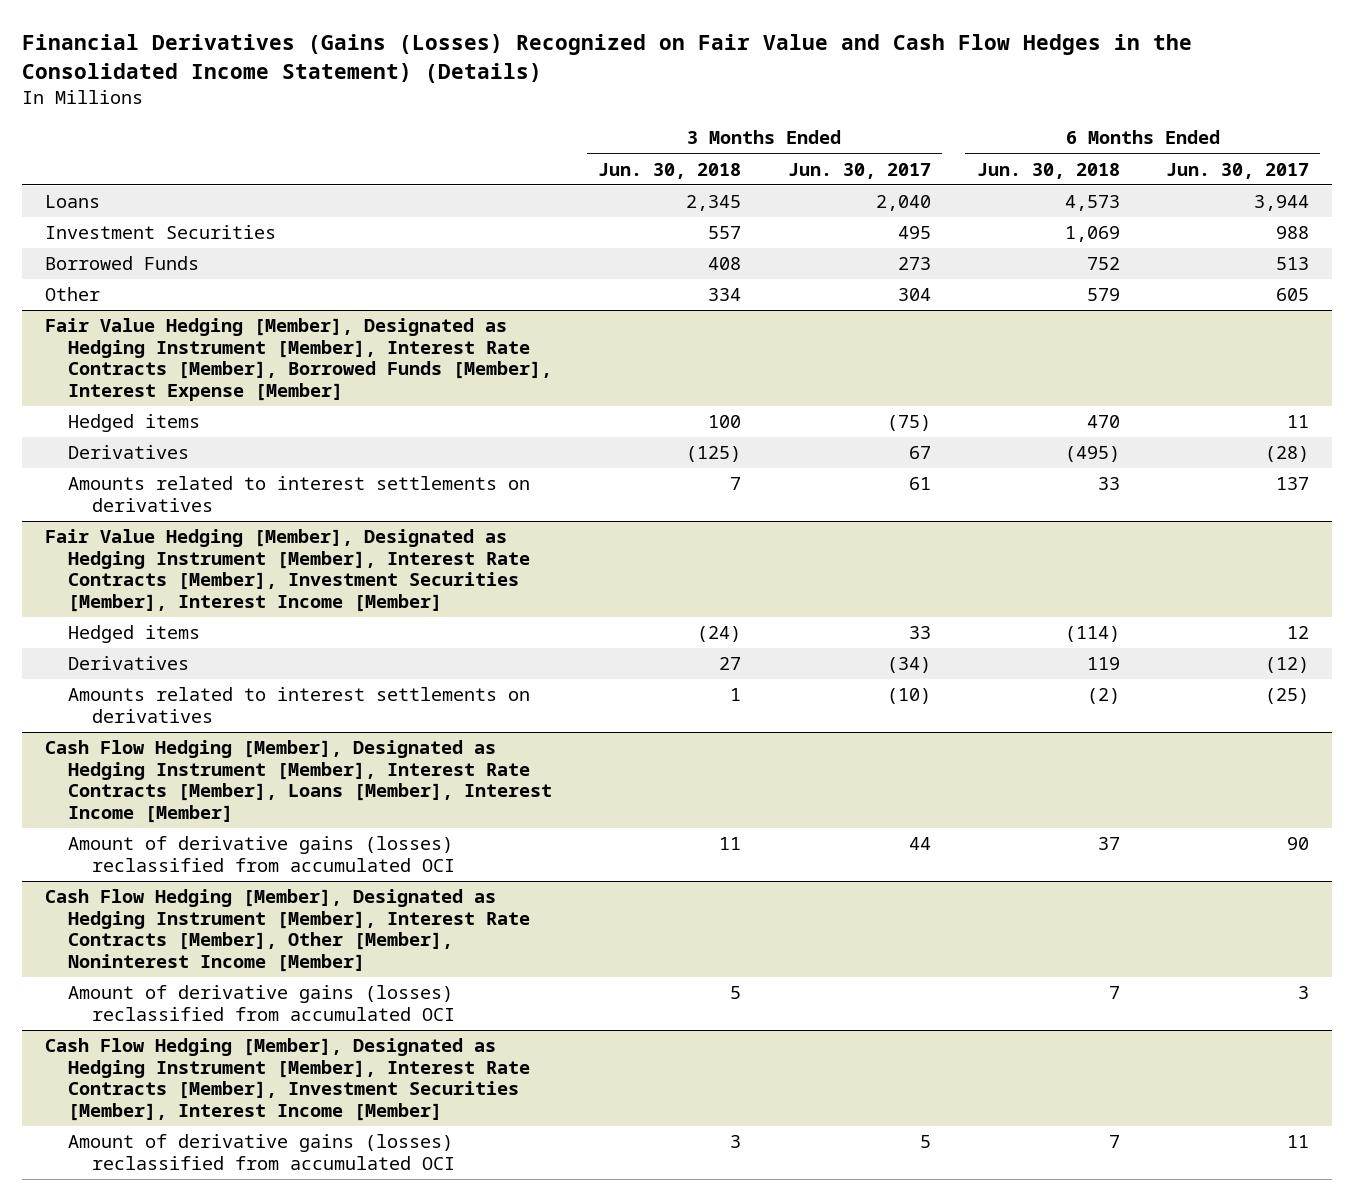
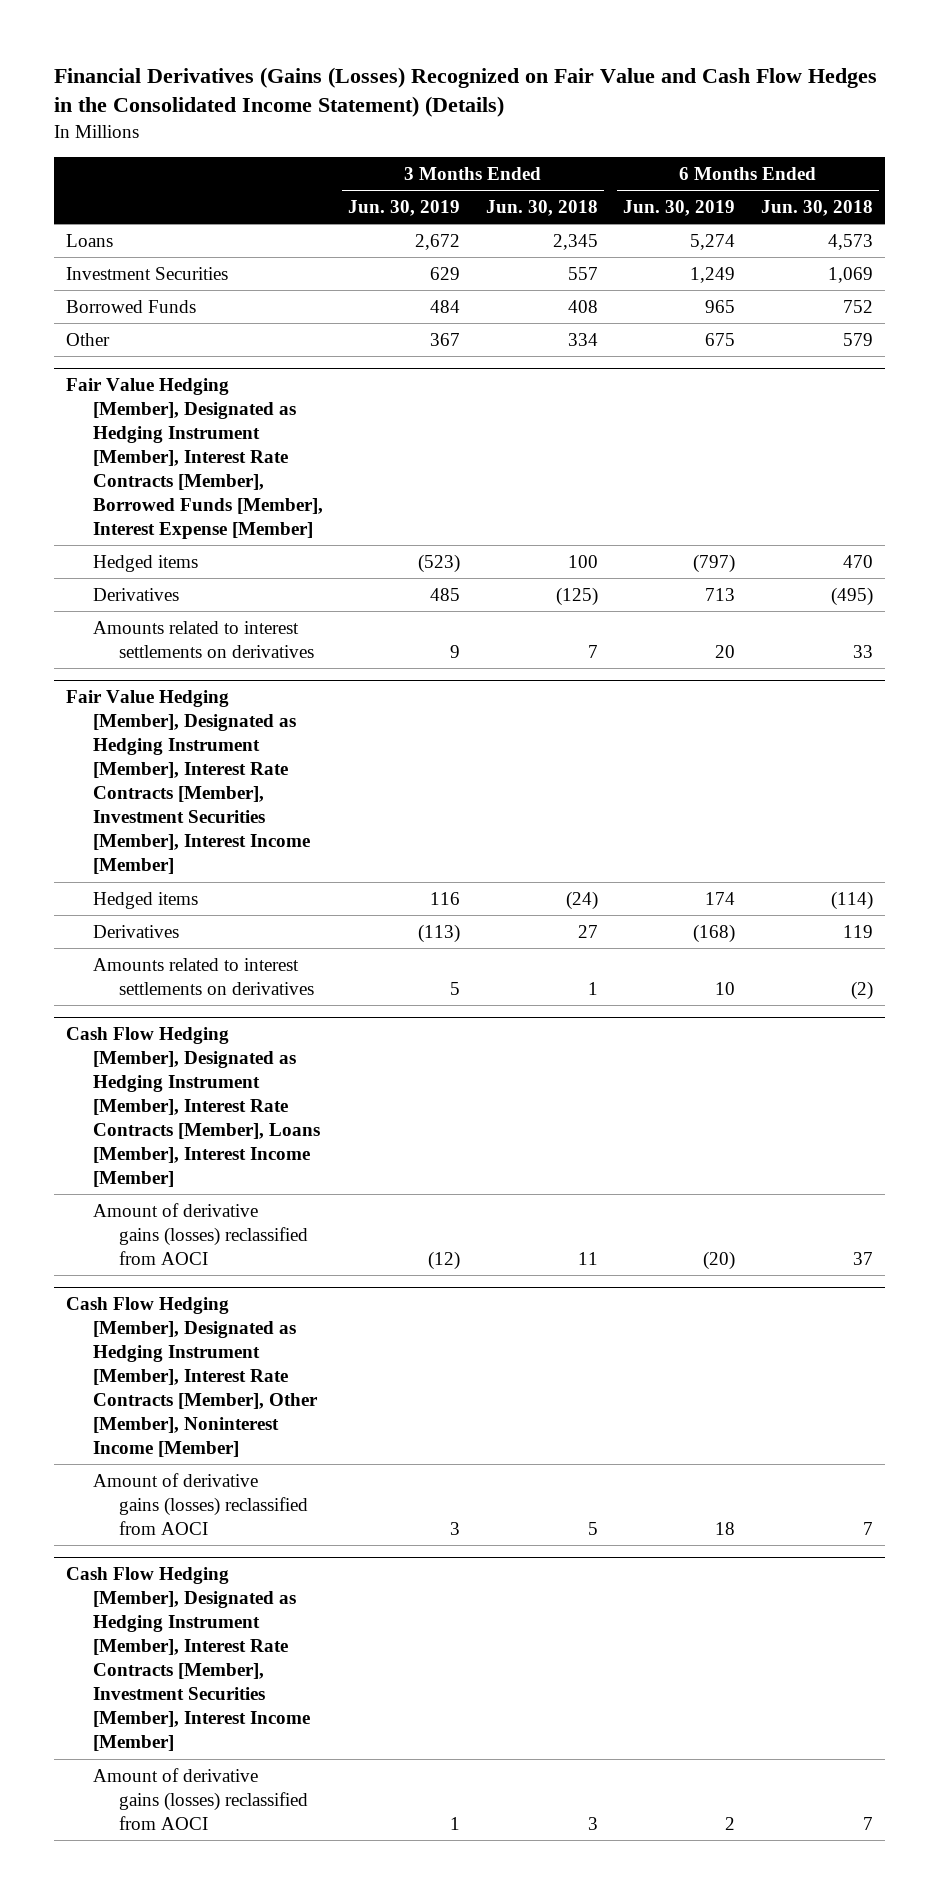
- | 3 Months Ended Jun. 30, 2018 | 3 Months Ended Jun. 30, 2017 | 6 Months Ended Jun. 30, 2018 | 6 Months Ended Jun. 30, 2017
+ | 3 Months Ended Jun. 30, 2019 | 3 Months Ended Jun. 30, 2018 | 6 Months Ended Jun. 30, 2019 | 6 Months Ended Jun. 30, 2018
@ Cash Flow Hedging [Member], Designated as Hedging Instrument [Member], Interest Rate Contracts [Member], Loans [Member], Interest Income [Member]
- Amount of derivative gains (losses) reclassified from accumulated OCI | 11 | 44 | 37 | 90
+ Amount of derivative gains (losses) reclassified from AOCI | (12) | 11 | (20) | 37
@ Cash Flow Hedging [Member], Designated as Hedging Instrument [Member], Interest Rate Contracts [Member], Other [Member], Noninterest Income [Member]
- Amount of derivative gains (losses) reclassified from accumulated OCI | 5 | | 7 | 3
+ Amount of derivative gains (losses) reclassified from AOCI | 3 | 5 | 18 | 7
@ Cash Flow Hedging [Member], Designated as Hedging Instrument [Member], Interest Rate Contracts [Member], Investment Securities [Member], Interest Income [Member]
- Amount of derivative gains (losses) reclassified from accumulated OCI | 3 | 5 | 7 | 11
+ Amount of derivative gains (losses) reclassified from AOCI | 1 | 3 | 2 | 7

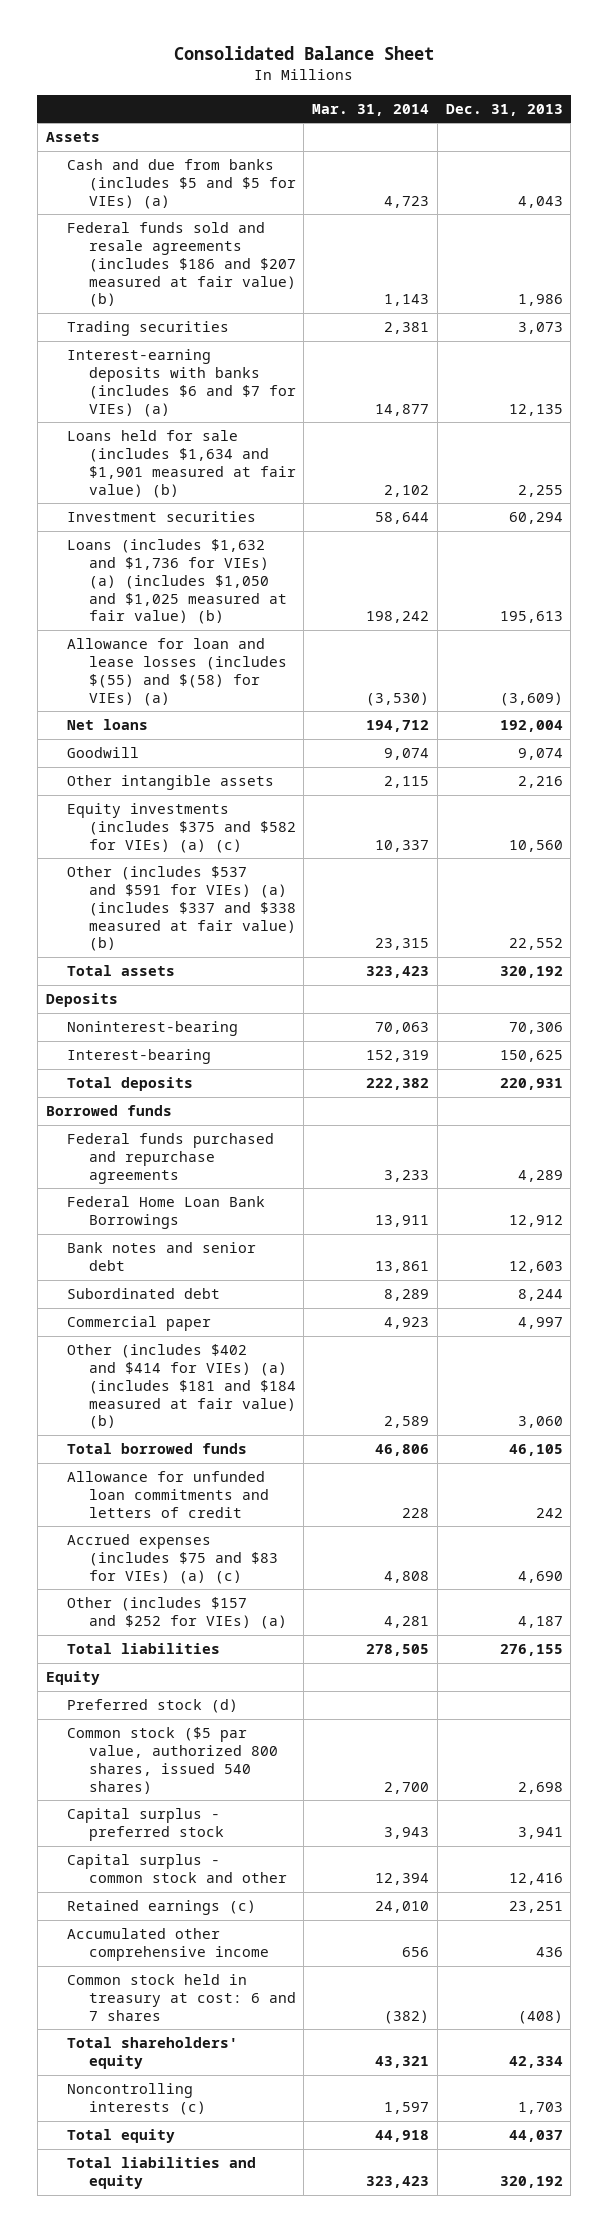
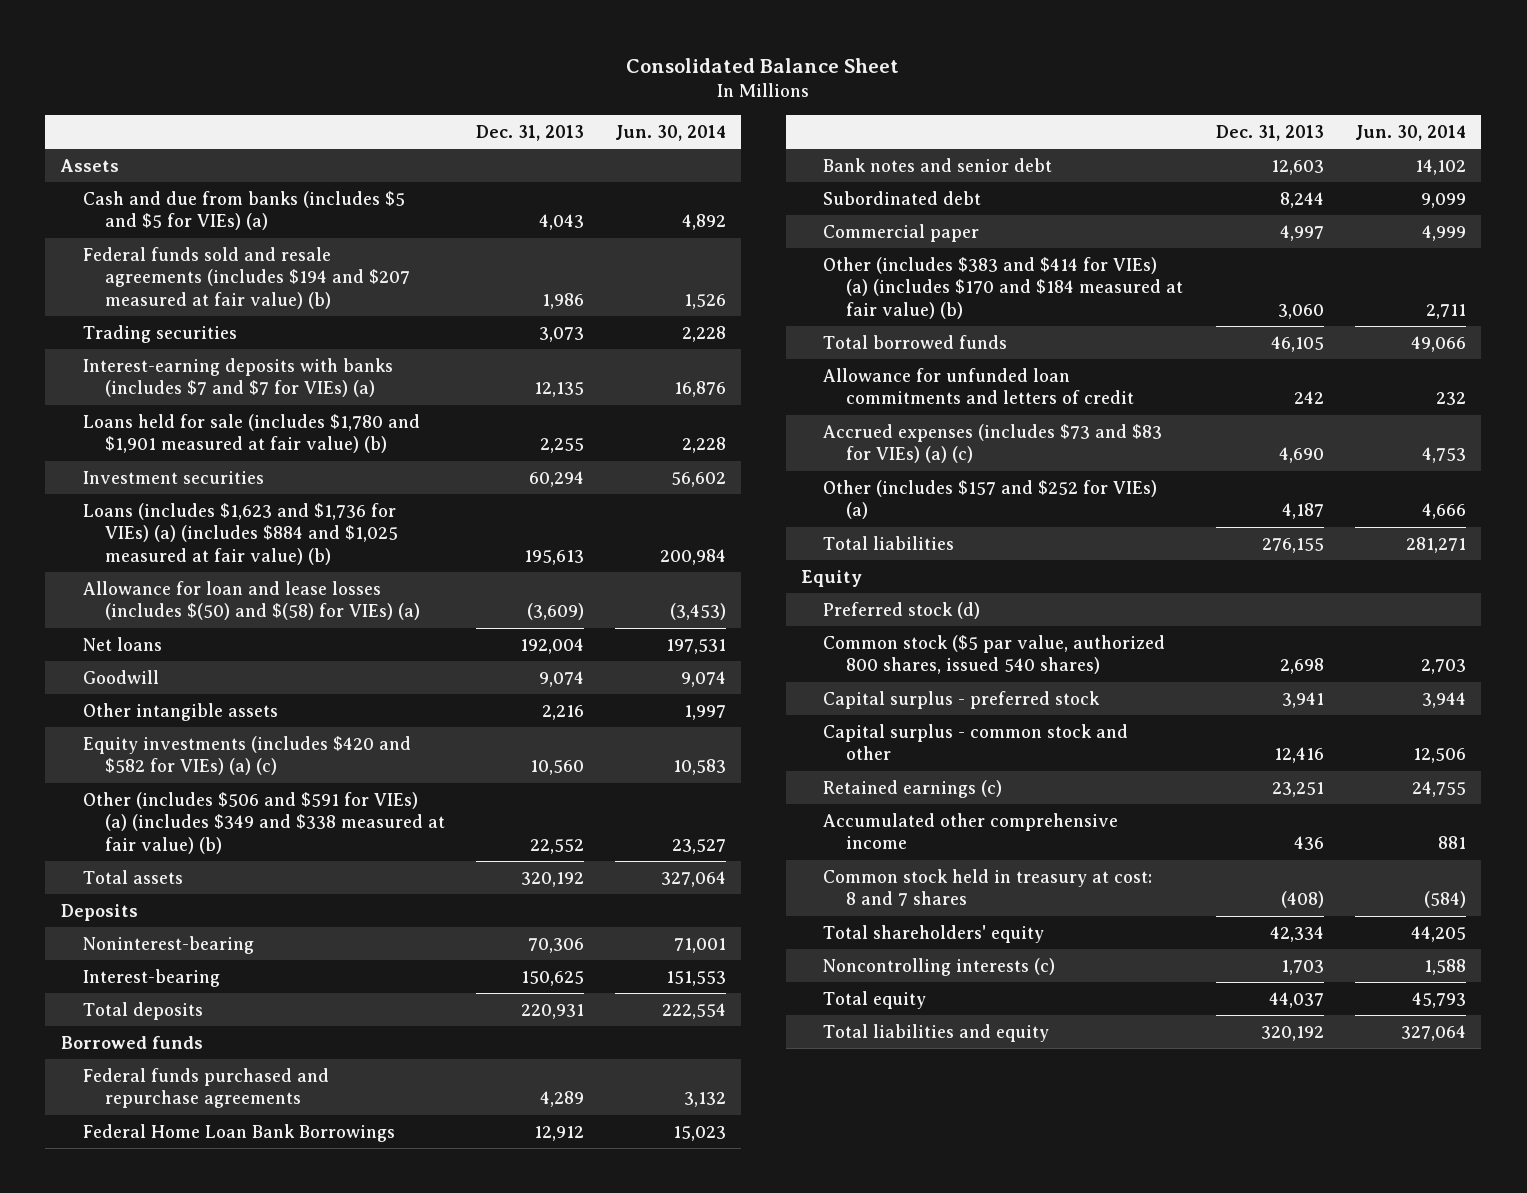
- | Mar. 31, 2014 | Dec. 31, 2013
+ | Dec. 31, 2013 | Jun. 30, 2014
- Federal funds sold and resale agreements (includes $186 and $207 measured at fair value) (b) | 1,143 | 1,986
+ Federal funds sold and resale agreements (includes $194 and $207 measured at fair value) (b) | 1,986 | 1,526
- Interest-earning deposits with banks (includes $6 and $7 for VIEs) (a) | 14,877 | 12,135
- Loans held for sale (includes $1,634 and $1,901 measured at fair value) (b) | 2,102 | 2,255
+ Interest-earning deposits with banks (includes $7 and $7 for VIEs) (a) | 12,135 | 16,876
+ Loans held for sale (includes $1,780 and $1,901 measured at fair value) (b) | 2,255 | 2,228
- Loans (includes $1,632 and $1,736 for VIEs) (a) (includes $1,050 and $1,025 measured at fair value) (b) | 198,242 | 195,613
- Allowance for loan and lease losses (includes $(55) and $(58) for VIEs) (a) | (3,530) | (3,609)
+ Loans (includes $1,623 and $1,736 for VIEs) (a) (includes $884 and $1,025 measured at fair value) (b) | 195,613 | 200,984
+ Allowance for loan and lease losses (includes $(50) and $(58) for VIEs) (a) | (3,609) | (3,453)
- Equity investments (includes $375 and $582 for VIEs) (a) (c) | 10,337 | 10,560
- Other (includes $537 and $591 for VIEs) (a) (includes $337 and $338 measured at fair value) (b) | 23,315 | 22,552
+ Equity investments (includes $420 and $582 for VIEs) (a) (c) | 10,560 | 10,583
+ Other (includes $506 and $591 for VIEs) (a) (includes $349 and $338 measured at fair value) (b) | 22,552 | 23,527
- Other (includes $402 and $414 for VIEs) (a) (includes $181 and $184 measured at fair value) (b) | 2,589 | 3,060
+ Other (includes $383 and $414 for VIEs) (a) (includes $170 and $184 measured at fair value) (b) | 3,060 | 2,711
- Accrued expenses (includes $75 and $83 for VIEs) (a) (c) | 4,808 | 4,690
+ Accrued expenses (includes $73 and $83 for VIEs) (a) (c) | 4,690 | 4,753
- Common stock held in treasury at cost: 6 and 7 shares | (382) | (408)
+ Common stock held in treasury at cost: 8 and 7 shares | (408) | (584)

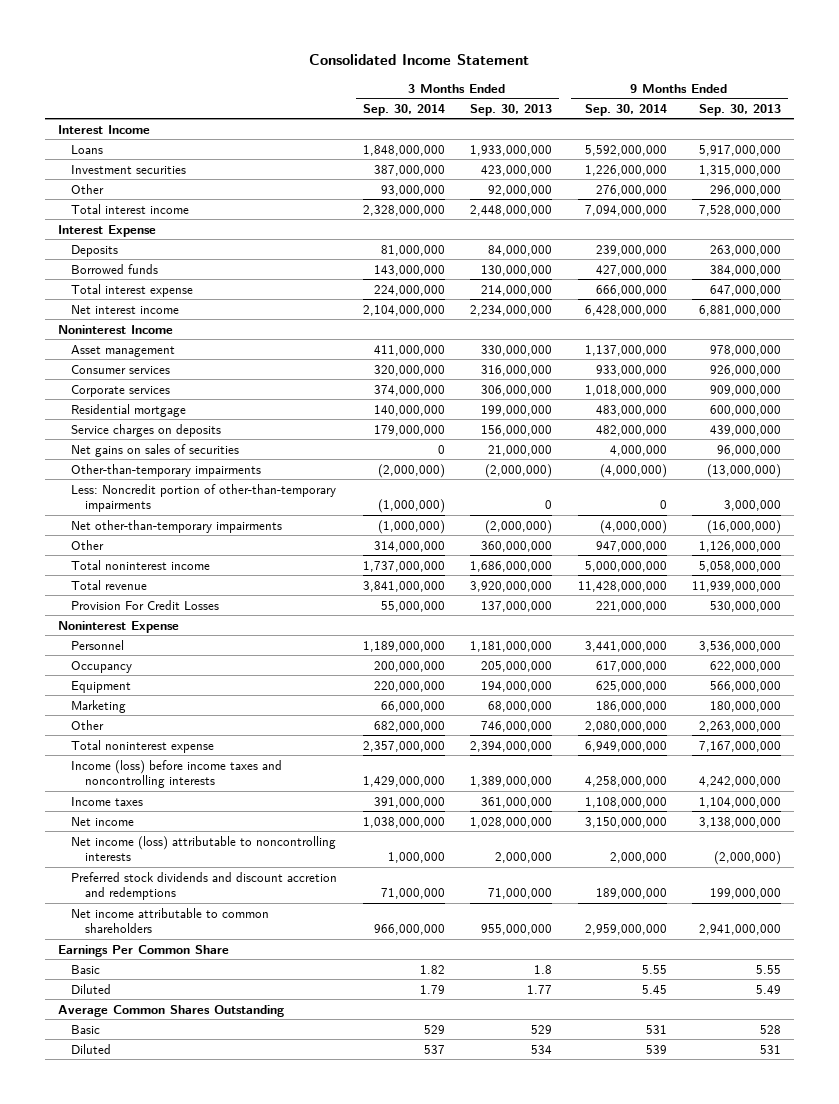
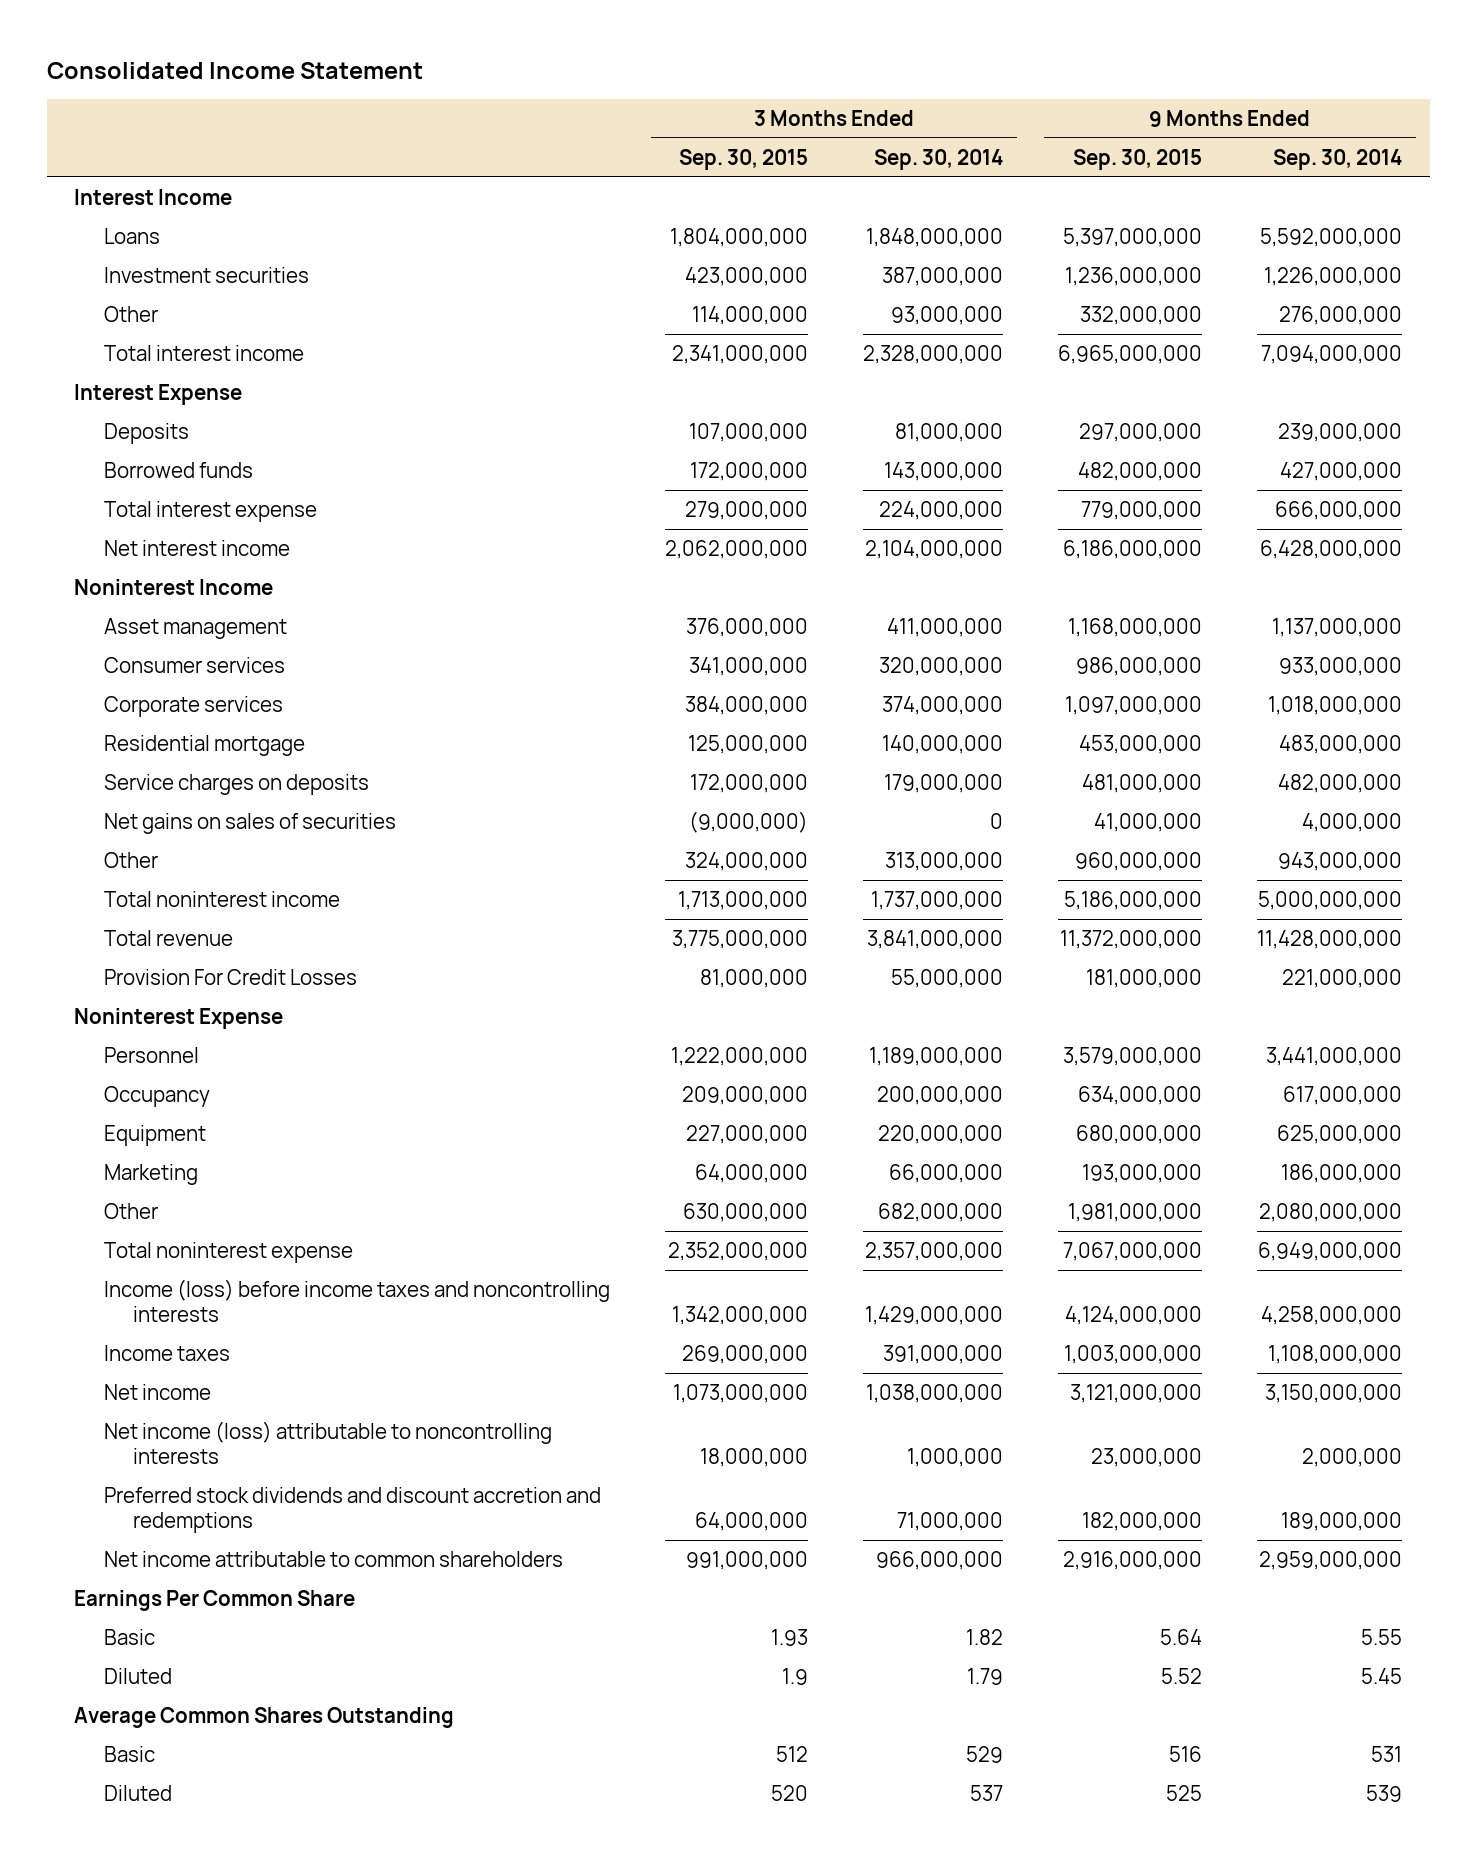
- | 3 Months Ended Sep. 30, 2014 | 3 Months Ended Sep. 30, 2013 | 9 Months Ended Sep. 30, 2014 | 9 Months Ended Sep. 30, 2013
+ | 3 Months Ended Sep. 30, 2015 | 3 Months Ended Sep. 30, 2014 | 9 Months Ended Sep. 30, 2015 | 9 Months Ended Sep. 30, 2014
- Other-than-temporary impairments | (2,000,000) | (2,000,000) | (4,000,000) | (13,000,000)
- Less: Noncredit portion of other-than-temporary impairments | (1,000,000) | 0 | 0 | 3,000,000
- Net other-than-temporary impairments | (1,000,000) | (2,000,000) | (4,000,000) | (16,000,000)
- Other | 314,000,000 | 360,000,000 | 947,000,000 | 1,126,000,000
+ Other | 324,000,000 | 313,000,000 | 960,000,000 | 943,000,000

